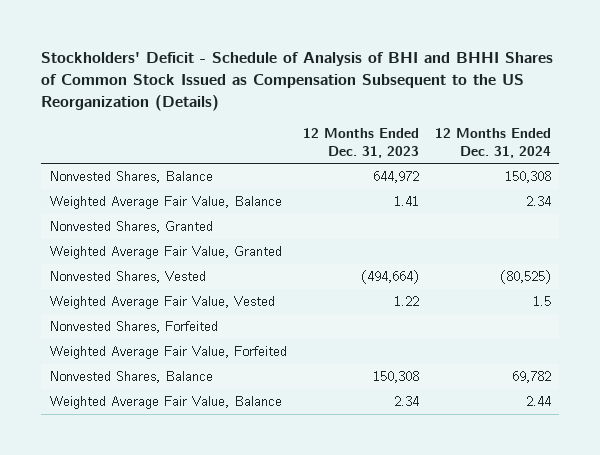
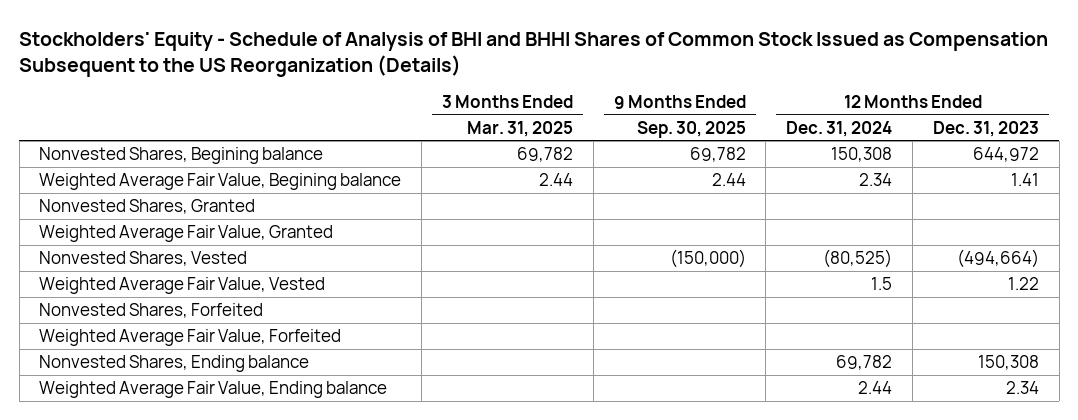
- Stockholders' Deficit - Schedule of Analysis of BHI and BHHI Shares of Common Stock Issued as Compensation Subsequent to the US Reorganization (Details)
+ Stockholders' Equity - Schedule of Analysis of BHI and BHHI Shares of Common Stock Issued as Compensation Subsequent to the US Reorganization (Details)
- | 12 Months Ended Dec. 31, 2023 | 12 Months Ended Dec. 31, 2024
+ | 3 Months Ended Mar. 31, 2025 | 9 Months Ended Sep. 30, 2025 | 12 Months Ended Dec. 31, 2024 | 12 Months Ended Dec. 31, 2023
- Nonvested Shares, Balance | 644,972 | 150,308
- Weighted Average Fair Value, Balance | 1.41 | 2.34
+ Nonvested Shares, Begining balance | 69,782 | 69,782 | 150,308 | 644,972
+ Weighted Average Fair Value, Begining balance | 2.44 | 2.44 | 2.34 | 1.41
- Nonvested Shares, Balance | 150,308 | 69,782
- Weighted Average Fair Value, Balance | 2.34 | 2.44
+ Nonvested Shares, Ending balance | | | 69,782 | 150,308
+ Weighted Average Fair Value, Ending balance | | | 2.44 | 2.34

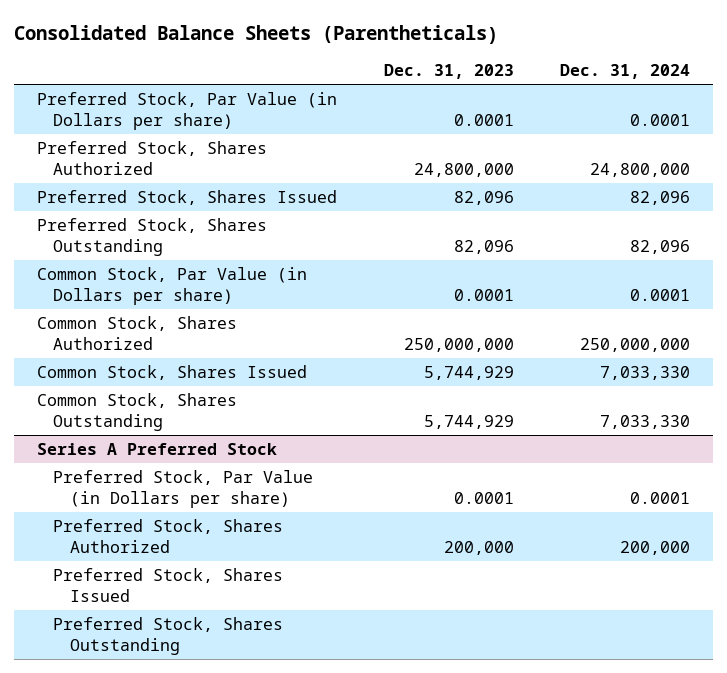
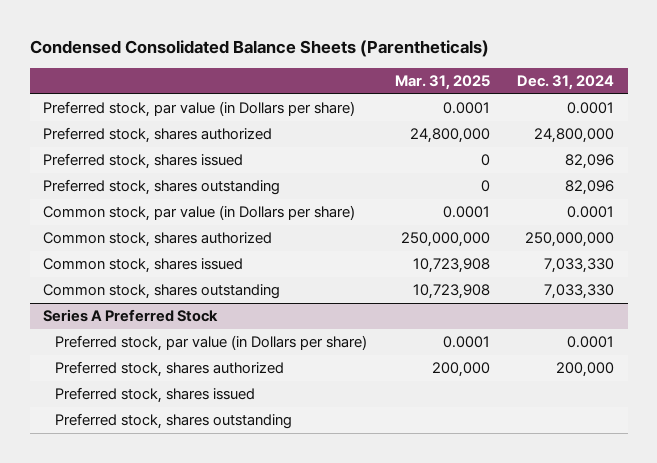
- Consolidated Balance Sheets (Parentheticals)
+ Condensed Consolidated Balance Sheets (Parentheticals)
- | Dec. 31, 2023 | Dec. 31, 2024
+ | Mar. 31, 2025 | Dec. 31, 2024
- Preferred Stock, Par Value (in Dollars per share) | 0.0001 | 0.0001
- Preferred Stock, Shares Authorized | 24,800,000 | 24,800,000
- Preferred Stock, Shares Issued | 82,096 | 82,096
- Preferred Stock, Shares Outstanding | 82,096 | 82,096
- Common Stock, Par Value (in Dollars per share) | 0.0001 | 0.0001
- Common Stock, Shares Authorized | 250,000,000 | 250,000,000
- Common Stock, Shares Issued | 5,744,929 | 7,033,330
- Common Stock, Shares Outstanding | 5,744,929 | 7,033,330
+ Preferred stock, par value (in Dollars per share) | 0.0001 | 0.0001
+ Preferred stock, shares authorized | 24,800,000 | 24,800,000
+ Preferred stock, shares issued | 0 | 82,096
+ Preferred stock, shares outstanding | 0 | 82,096
+ Common stock, par value (in Dollars per share) | 0.0001 | 0.0001
+ Common stock, shares authorized | 250,000,000 | 250,000,000
+ Common stock, shares issued | 10,723,908 | 7,033,330
+ Common stock, shares outstanding | 10,723,908 | 7,033,330
@ Series A Preferred Stock
- Preferred Stock, Par Value (in Dollars per share) | 0.0001 | 0.0001
- Preferred Stock, Shares Authorized | 200,000 | 200,000
- Preferred Stock, Shares Issued
- Preferred Stock, Shares Outstanding
+ Preferred stock, par value (in Dollars per share) | 0.0001 | 0.0001
+ Preferred stock, shares authorized | 200,000 | 200,000
+ Preferred stock, shares issued
+ Preferred stock, shares outstanding

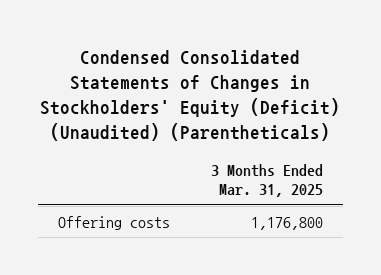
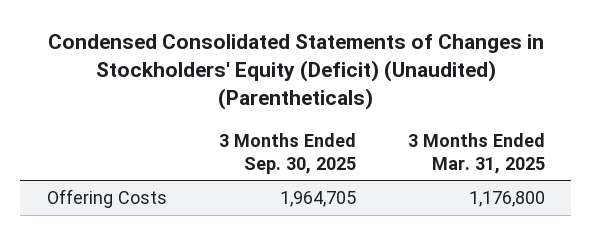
- | 3 Months Ended Mar. 31, 2025
+ | 3 Months Ended Sep. 30, 2025 | 3 Months Ended Mar. 31, 2025
- Offering costs | 1,176,800
+ Offering Costs | 1,964,705 | 1,176,800

